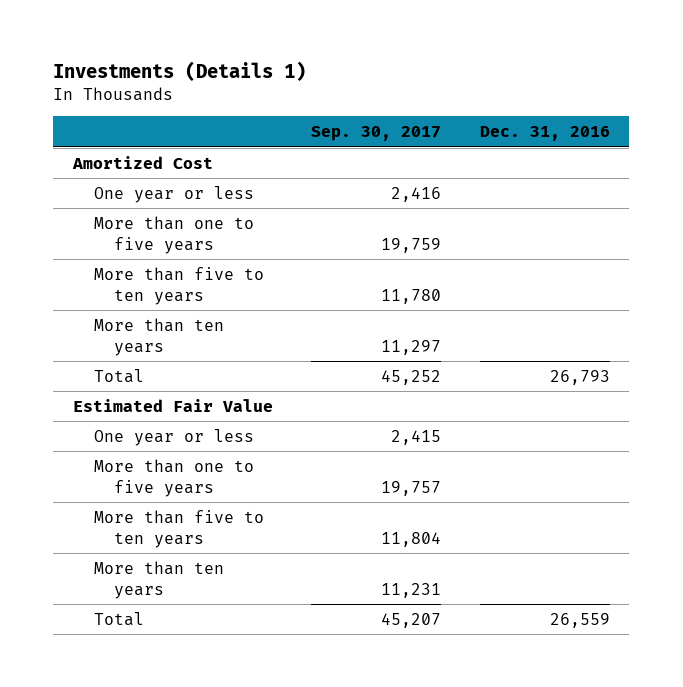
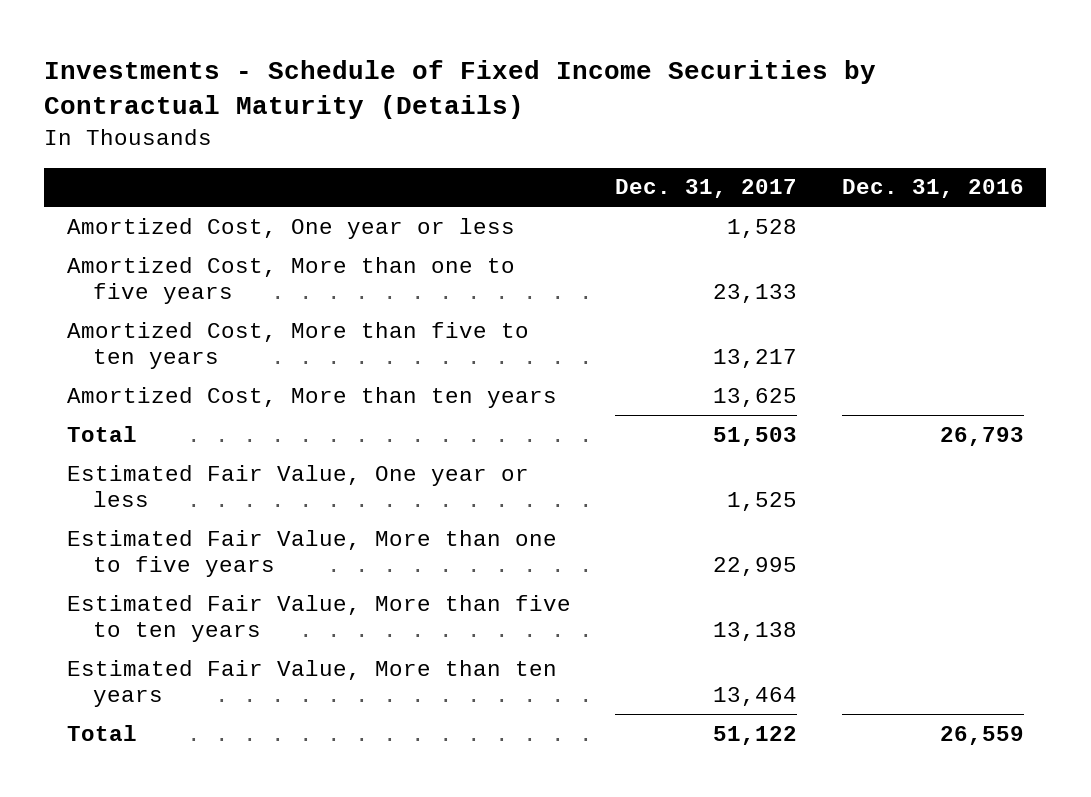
- Investments (Details 1)
+ Investments - Schedule of Fixed Income Securities by Contractual Maturity (Details)
- | Sep. 30, 2017 | Dec. 31, 2016
+ | Dec. 31, 2017 | Dec. 31, 2016
- Amortized Cost
- One year or less | 2,416 |
- More than one to five years | 19,759 |
- More than five to ten years | 11,780 |
- More than ten years | 11,297 |
+ Amortized Cost, One year or less | 1,528 |
+ Amortized Cost, More than one to five years | 23,133 |
+ Amortized Cost, More than five to ten years | 13,217 |
+ Amortized Cost, More than ten years | 13,625 |
- Estimated Fair Value
- One year or less | 2,415 |
- More than one to five years | 19,757 |
- More than five to ten years | 11,804 |
- More than ten years | 11,231 |
+ Estimated Fair Value, One year or less | 1,525 |
+ Estimated Fair Value, More than one to five years | 22,995 |
+ Estimated Fair Value, More than five to ten years | 13,138 |
+ Estimated Fair Value, More than ten years | 13,464 |

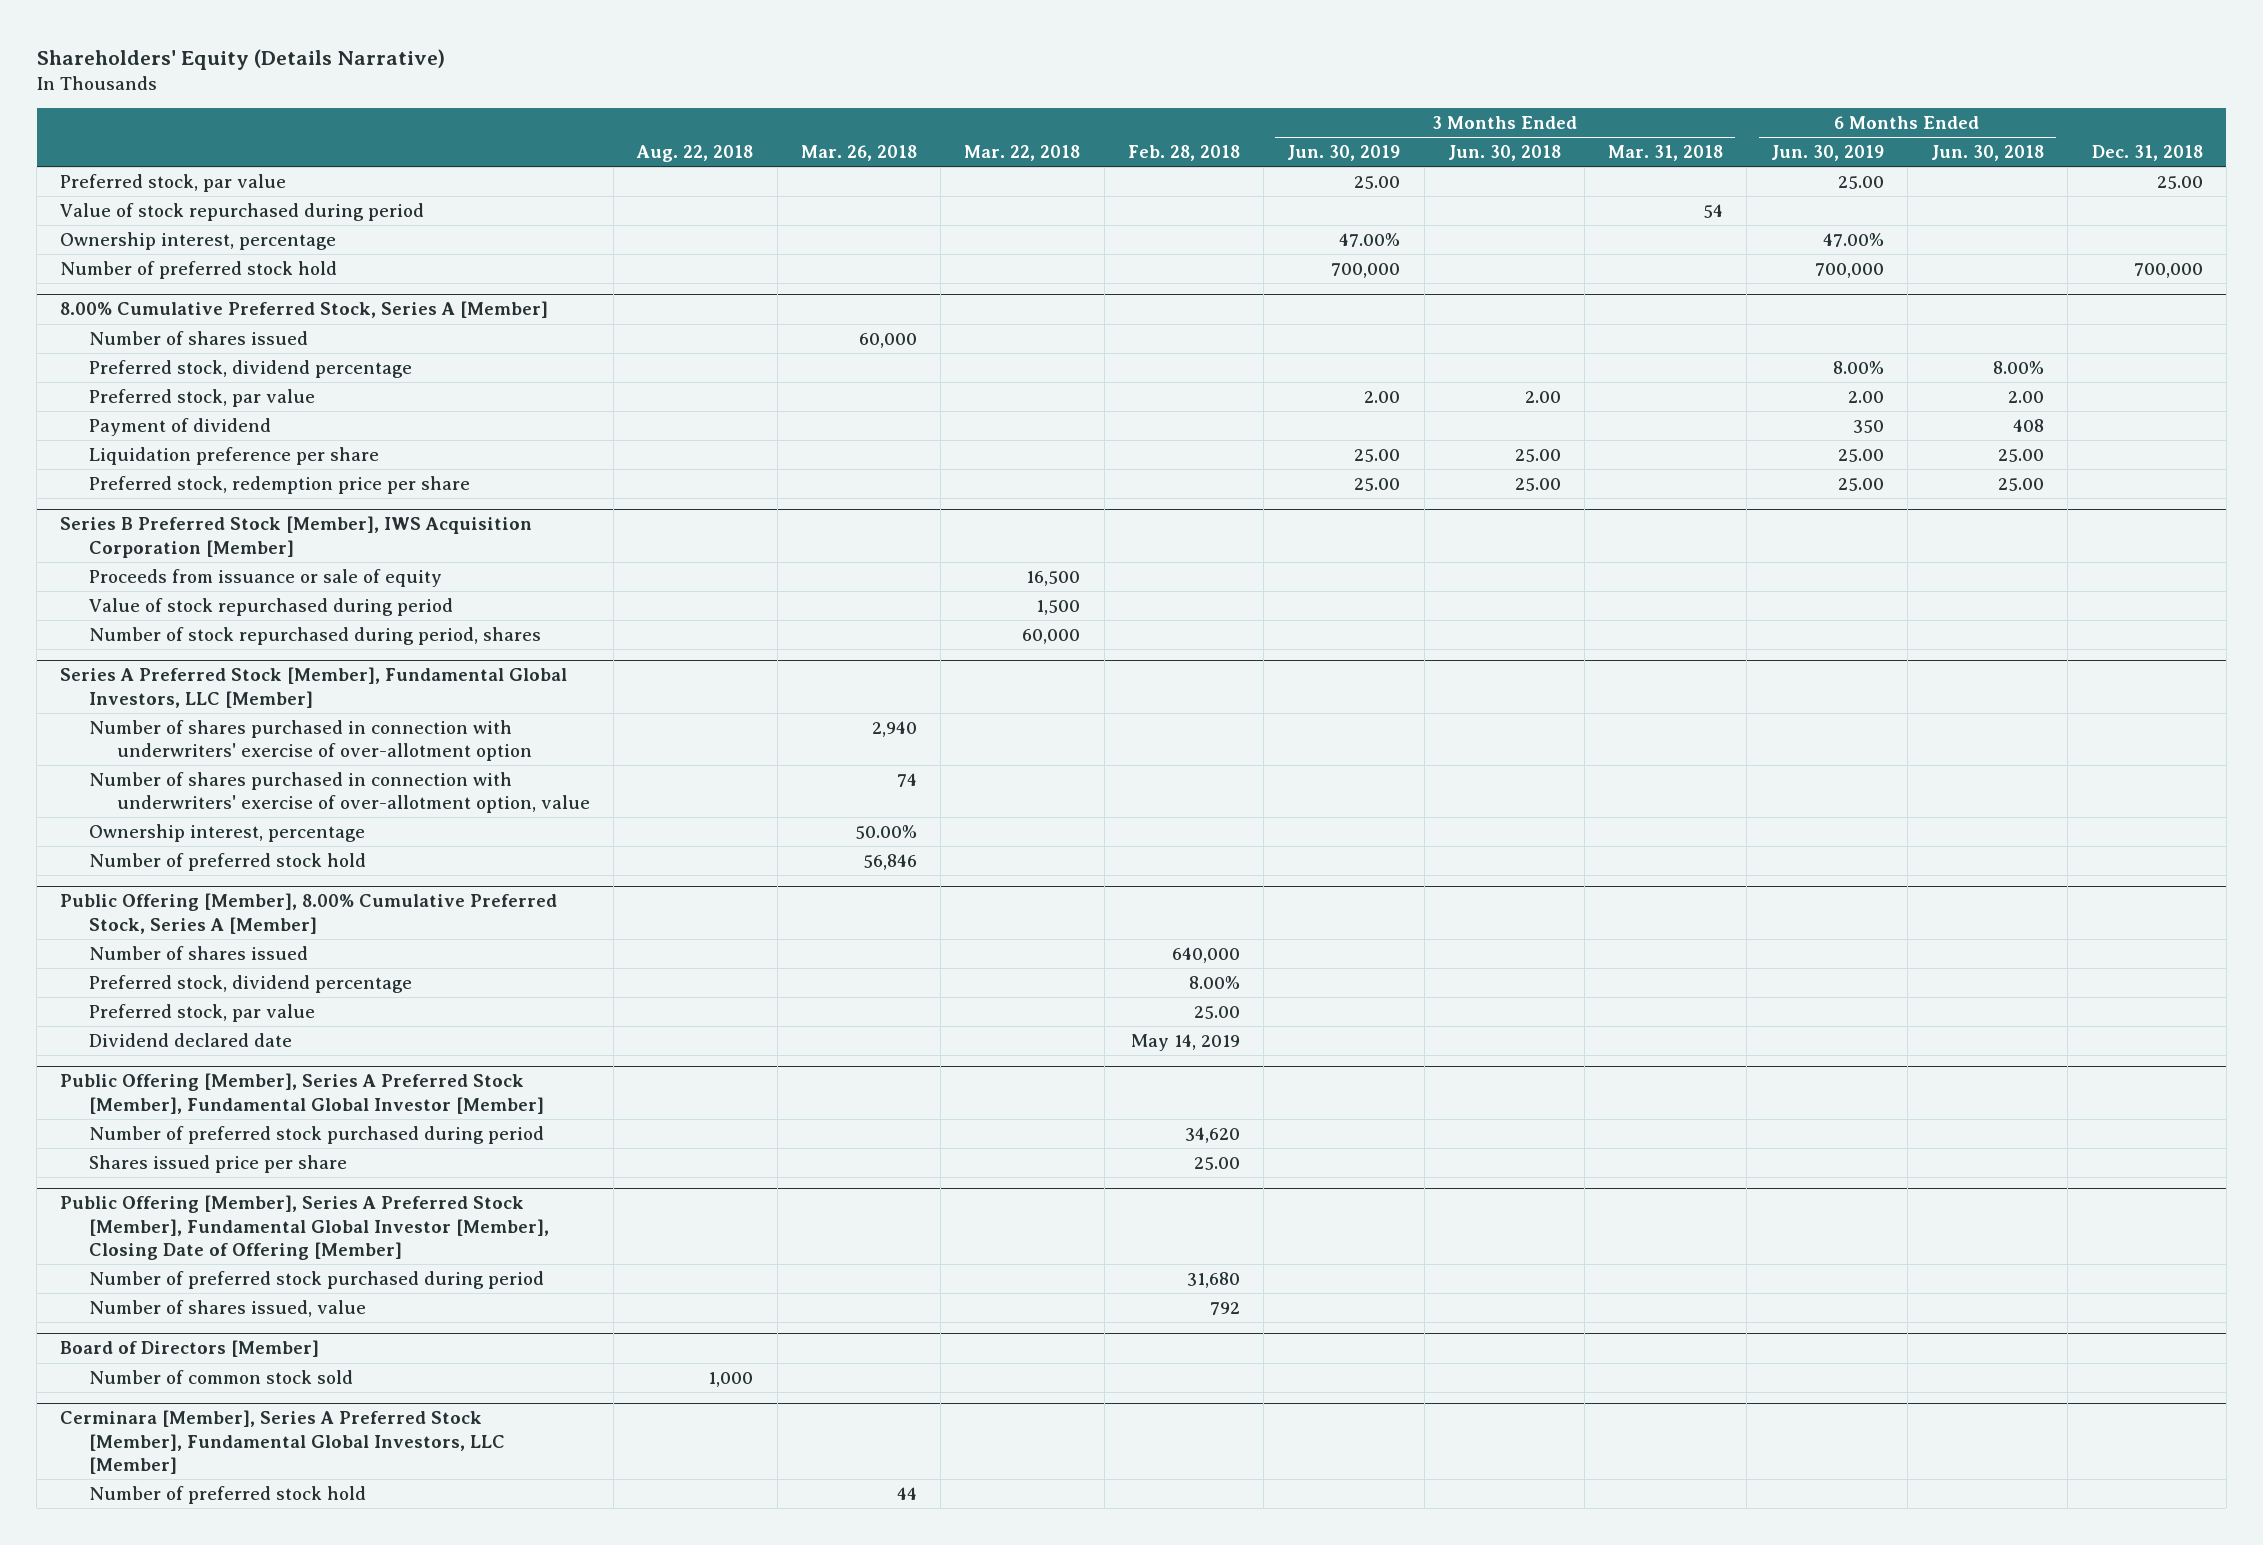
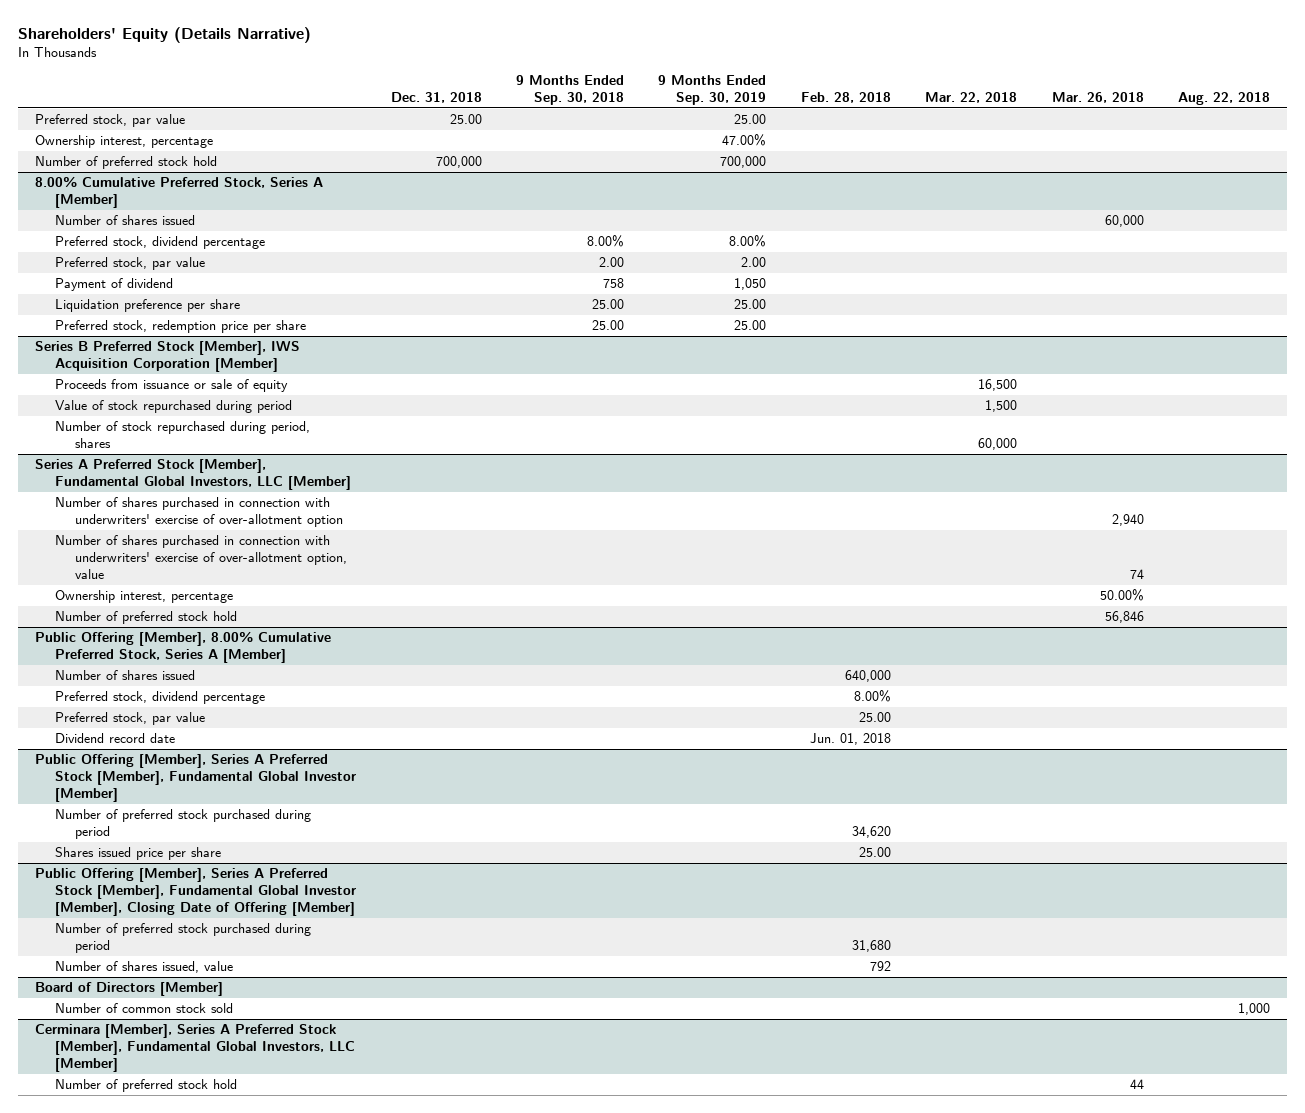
- | Aug. 22, 2018 | Mar. 26, 2018 | Mar. 22, 2018 | Feb. 28, 2018 | 3 Months Ended Jun. 30, 2019 | 3 Months Ended Jun. 30, 2018 | 3 Months Ended Mar. 31, 2018 | 6 Months Ended Jun. 30, 2019 | 6 Months Ended Jun. 30, 2018 | Dec. 31, 2018
+ | Dec. 31, 2018 | 9 Months Ended Sep. 30, 2018 | 9 Months Ended Sep. 30, 2019 | Feb. 28, 2018 | Mar. 22, 2018 | Mar. 26, 2018 | Aug. 22, 2018
- Value of stock repurchased during period | | | | | | | 54 | | |
@ Public Offering [Member], 8.00% Cumulative Preferred Stock, Series A [Member]
- Dividend declared date | | | | May 14, 2019 | | | | | |
+ Dividend record date | | | | Jun. 01, 2018 | | |

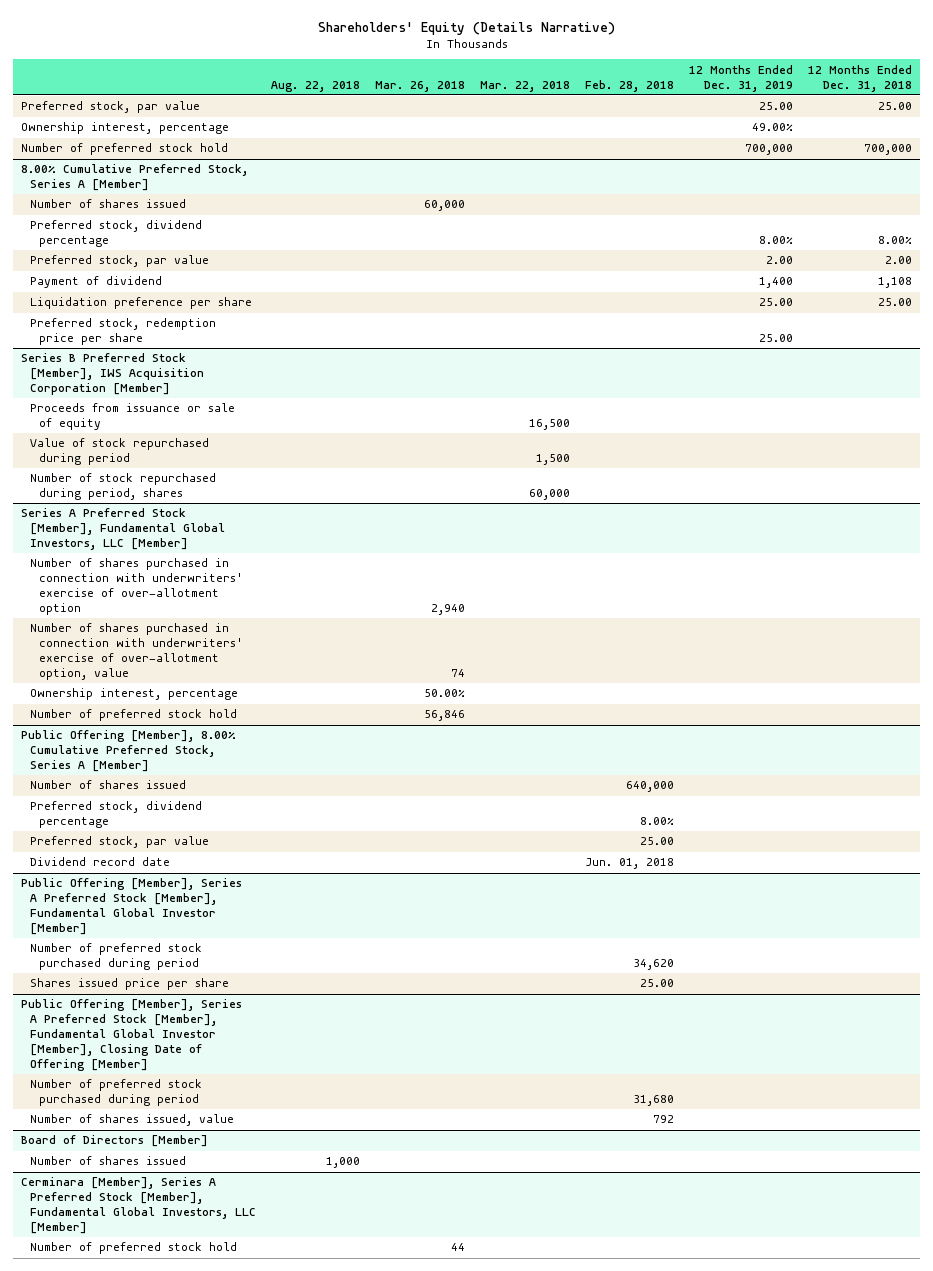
- | Dec. 31, 2018 | 9 Months Ended Sep. 30, 2018 | 9 Months Ended Sep. 30, 2019 | Feb. 28, 2018 | Mar. 22, 2018 | Mar. 26, 2018 | Aug. 22, 2018
+ | Aug. 22, 2018 | Mar. 26, 2018 | Mar. 22, 2018 | Feb. 28, 2018 | 12 Months Ended Dec. 31, 2019 | 12 Months Ended Dec. 31, 2018
@ Board of Directors [Member]
- Number of common stock sold | | | | | | | 1,000
+ Number of shares issued | 1,000 | | | | |

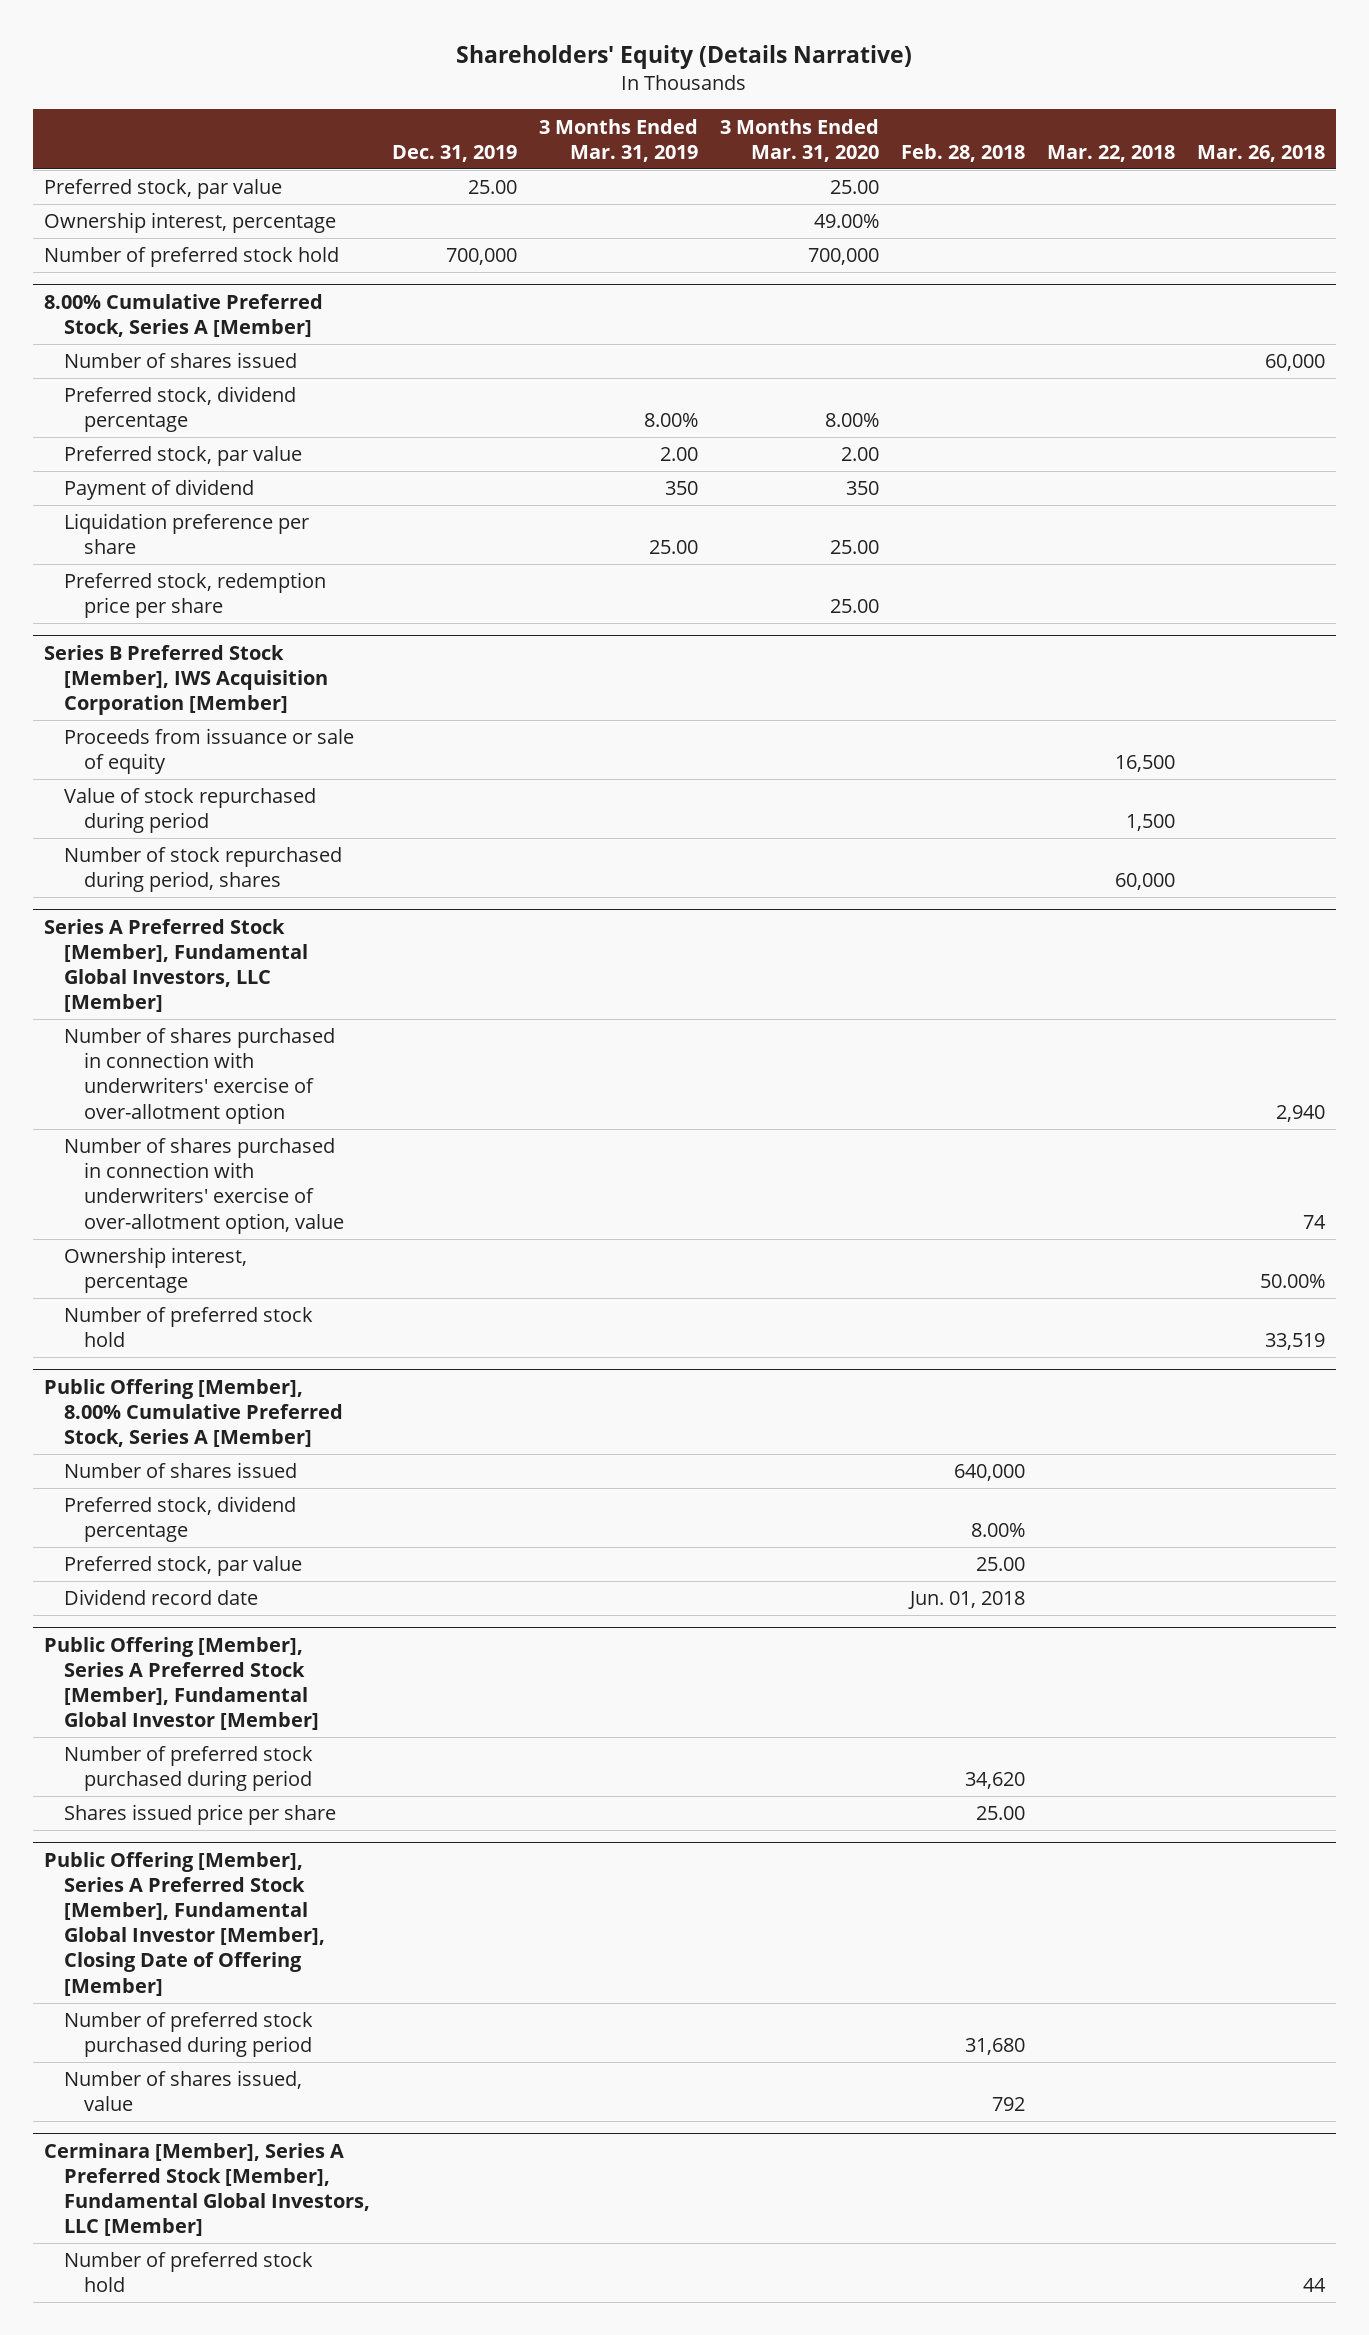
- | Aug. 22, 2018 | Mar. 26, 2018 | Mar. 22, 2018 | Feb. 28, 2018 | 12 Months Ended Dec. 31, 2019 | 12 Months Ended Dec. 31, 2018
+ | Dec. 31, 2019 | 3 Months Ended Mar. 31, 2019 | 3 Months Ended Mar. 31, 2020 | Feb. 28, 2018 | Mar. 22, 2018 | Mar. 26, 2018
@ Series A Preferred Stock [Member], Fundamental Global Investors, LLC [Member]
- Number of preferred stock hold | | 56,846 | | | |
+ Number of preferred stock hold | | | | | | 33,519
- Board of Directors [Member]
- Number of shares issued | 1,000 | | | | |

